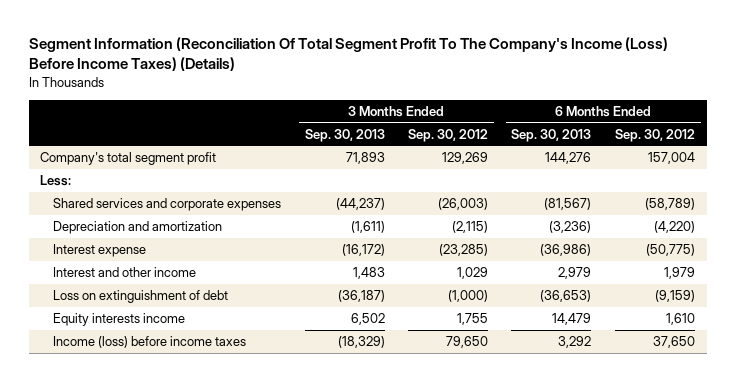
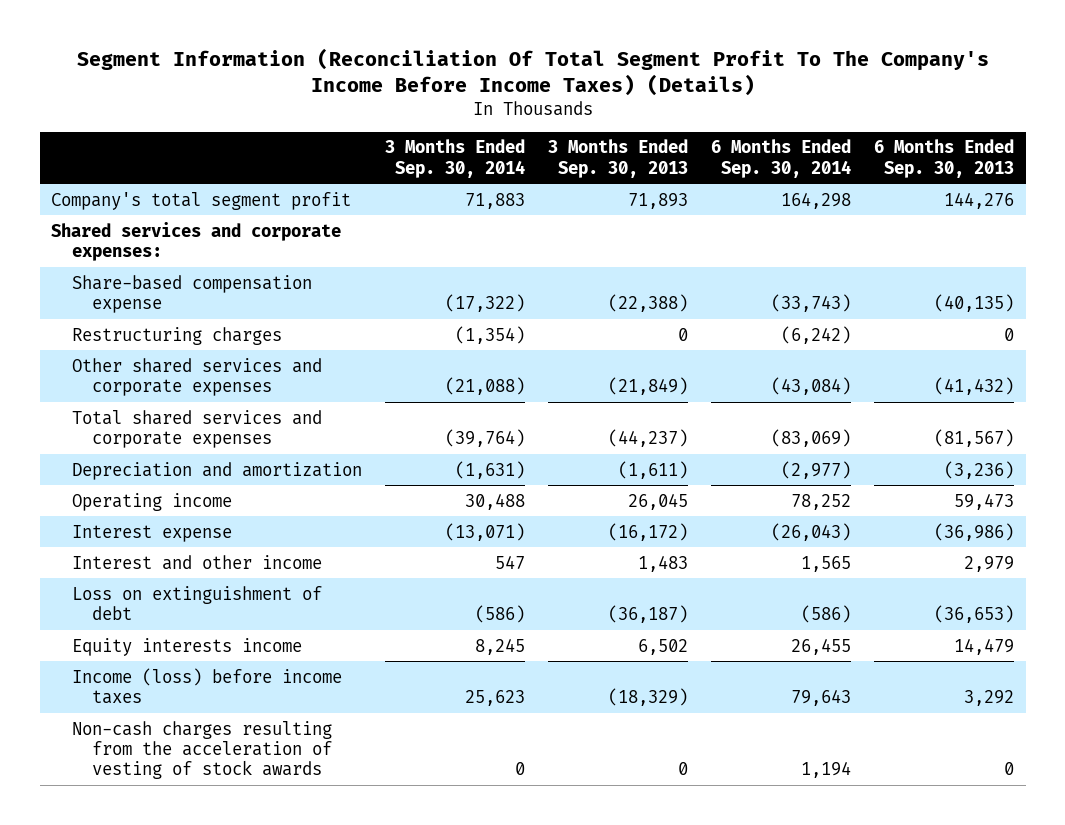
- Segment Information (Reconciliation Of Total Segment Profit To The Company's Income (Loss) Before Income Taxes) (Details)
+ Segment Information (Reconciliation Of Total Segment Profit To The Company's Income Before Income Taxes) (Details)
- | 3 Months Ended Sep. 30, 2013 | 3 Months Ended Sep. 30, 2012 | 6 Months Ended Sep. 30, 2013 | 6 Months Ended Sep. 30, 2012
+ | 3 Months Ended Sep. 30, 2014 | 3 Months Ended Sep. 30, 2013 | 6 Months Ended Sep. 30, 2014 | 6 Months Ended Sep. 30, 2013
- Less:
- Shared services and corporate expenses | (44,237) | (26,003) | (81,567) | (58,789)
+ Shared services and corporate expenses:
+ Share-based compensation expense | (17,322) | (22,388) | (33,743) | (40,135)
+ Restructuring charges | (1,354) | 0 | (6,242) | 0
+ Other shared services and corporate expenses | (21,088) | (21,849) | (43,084) | (41,432)
+ Total shared services and corporate expenses | (39,764) | (44,237) | (83,069) | (81,567)
+ Operating income | 30,488 | 26,045 | 78,252 | 59,473
+ Non-cash charges resulting from the acceleration of vesting of stock awards | 0 | 0 | 1,194 | 0

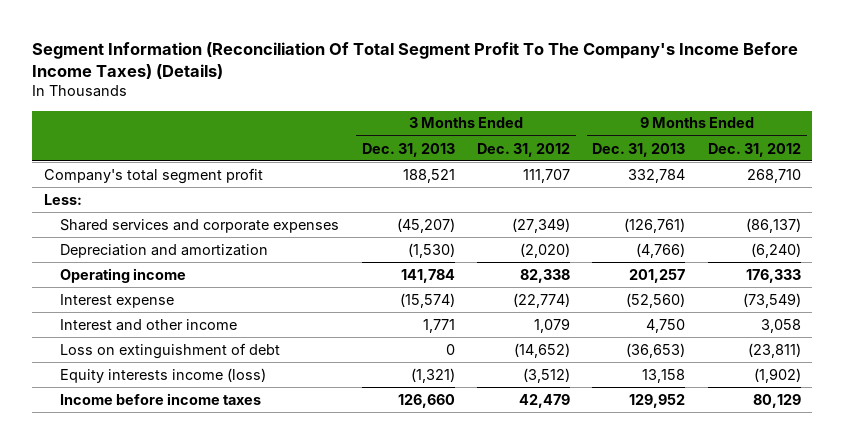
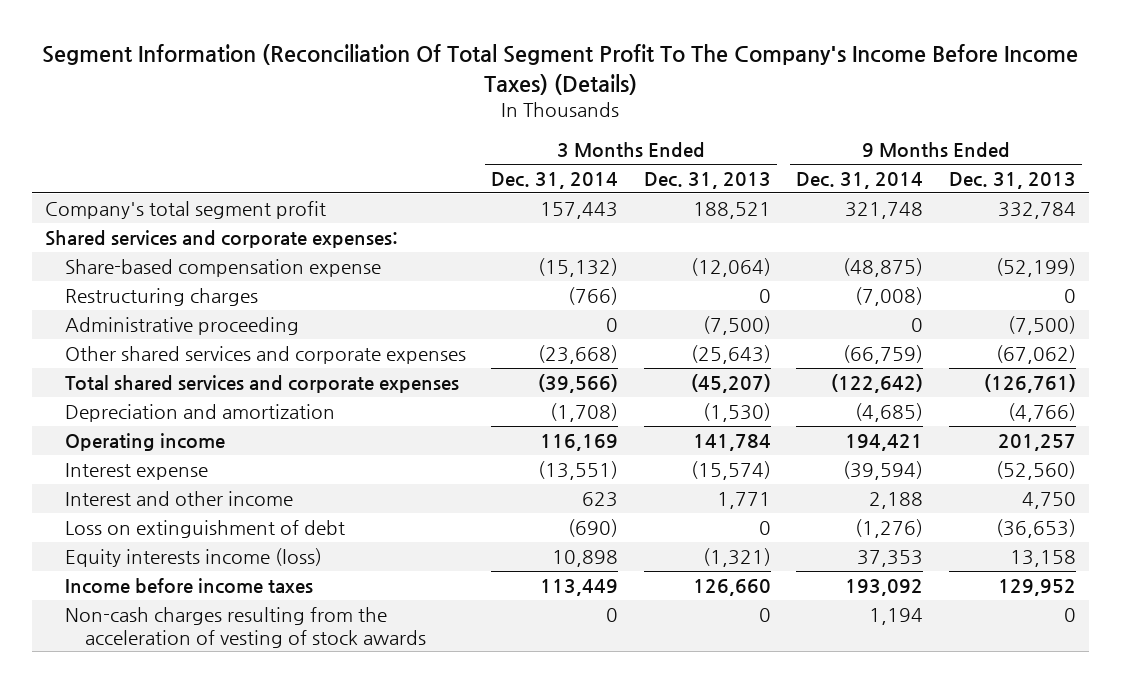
- | 3 Months Ended Dec. 31, 2013 | 3 Months Ended Dec. 31, 2012 | 9 Months Ended Dec. 31, 2013 | 9 Months Ended Dec. 31, 2012
+ | 3 Months Ended Dec. 31, 2014 | 3 Months Ended Dec. 31, 2013 | 9 Months Ended Dec. 31, 2014 | 9 Months Ended Dec. 31, 2013
- Less:
- Shared services and corporate expenses | (45,207) | (27,349) | (126,761) | (86,137)
+ Shared services and corporate expenses:
+ Share-based compensation expense | (15,132) | (12,064) | (48,875) | (52,199)
+ Restructuring charges | (766) | 0 | (7,008) | 0
+ Administrative proceeding | 0 | (7,500) | 0 | (7,500)
+ Other shared services and corporate expenses | (23,668) | (25,643) | (66,759) | (67,062)
+ Total shared services and corporate expenses | (39,566) | (45,207) | (122,642) | (126,761)
+ Non-cash charges resulting from the acceleration of vesting of stock awards | 0 | 0 | 1,194 | 0

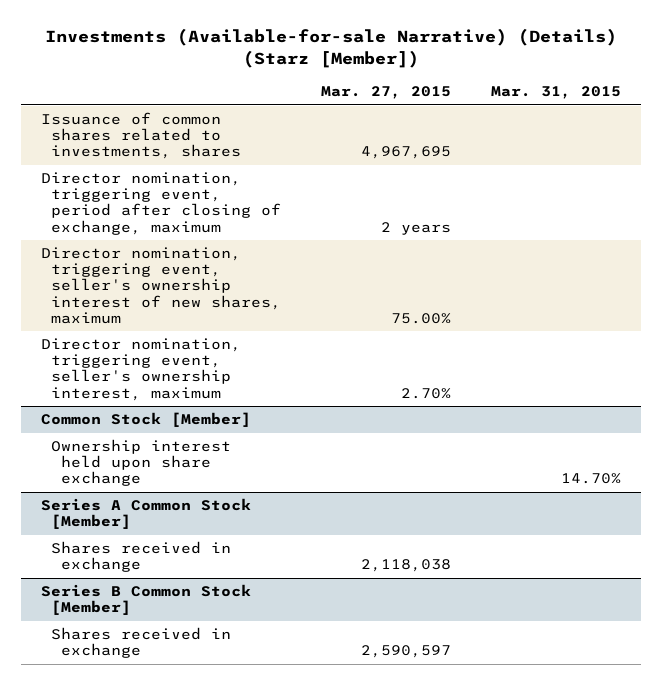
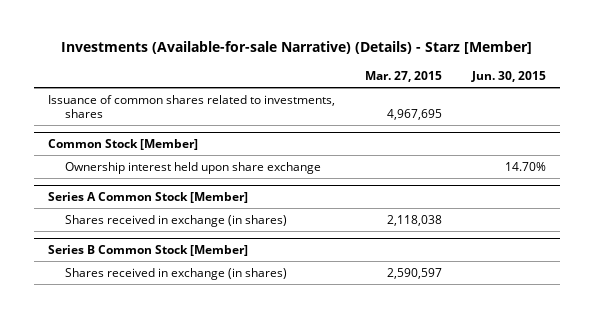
- Investments (Available-for-sale Narrative) (Details) (Starz [Member])
+ Investments (Available-for-sale Narrative) (Details) - Starz [Member]
- | Mar. 27, 2015 | Mar. 31, 2015
+ | Mar. 27, 2015 | Jun. 30, 2015
- Director nomination, triggering event, period after closing of exchange, maximum | 2 years |
- Director nomination, triggering event, seller's ownership interest of new shares, maximum | 75.00% |
- Director nomination, triggering event, seller's ownership interest, maximum | 2.70% |
@ Series A Common Stock [Member]
- Shares received in exchange | 2,118,038 |
+ Shares received in exchange (in shares) | 2,118,038 |
@ Series B Common Stock [Member]
- Shares received in exchange | 2,590,597 |
+ Shares received in exchange (in shares) | 2,590,597 |

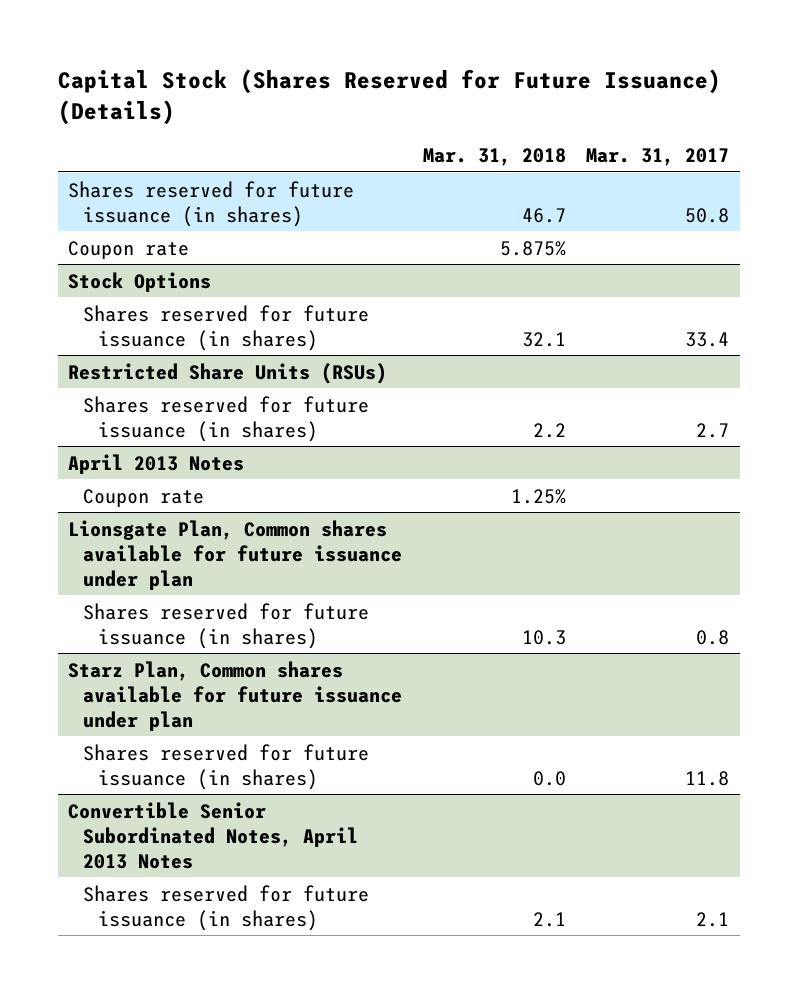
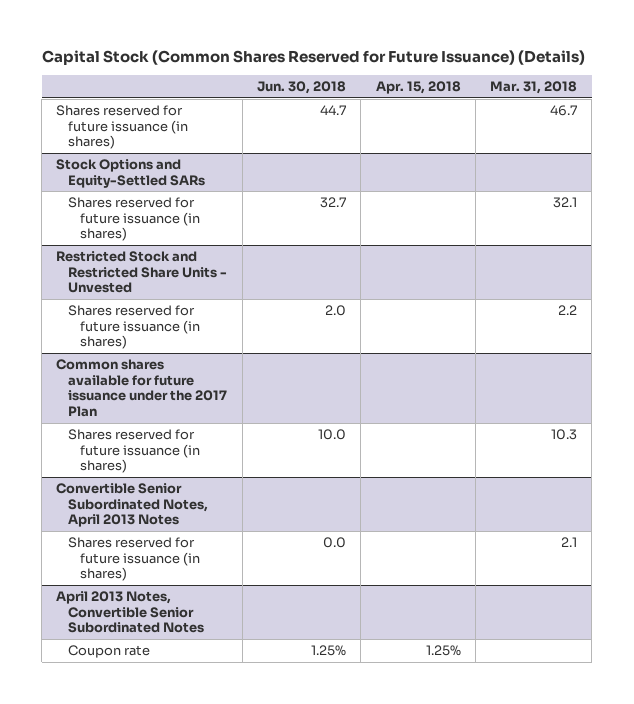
- Capital Stock (Shares Reserved for Future Issuance) (Details)
+ Capital Stock (Common Shares Reserved for Future Issuance) (Details)
- | Mar. 31, 2018 | Mar. 31, 2017
+ | Jun. 30, 2018 | Apr. 15, 2018 | Mar. 31, 2018
- Coupon rate | 5.875% |
- Stock Options
+ Stock Options and Equity-Settled SARs
- Restricted Share Units (RSUs)
+ Restricted Stock and Restricted Share Units - Unvested
- April 2013 Notes
- Coupon rate | 1.25% |
- Lionsgate Plan, Common shares available for future issuance under plan
+ Common shares available for future issuance under the 2017 Plan
- Starz Plan, Common shares available for future issuance under plan
- Shares reserved for future issuance (in shares) | 0.0 | 11.8
+ April 2013 Notes, Convertible Senior Subordinated Notes
+ Coupon rate | 1.25% | 1.25% |

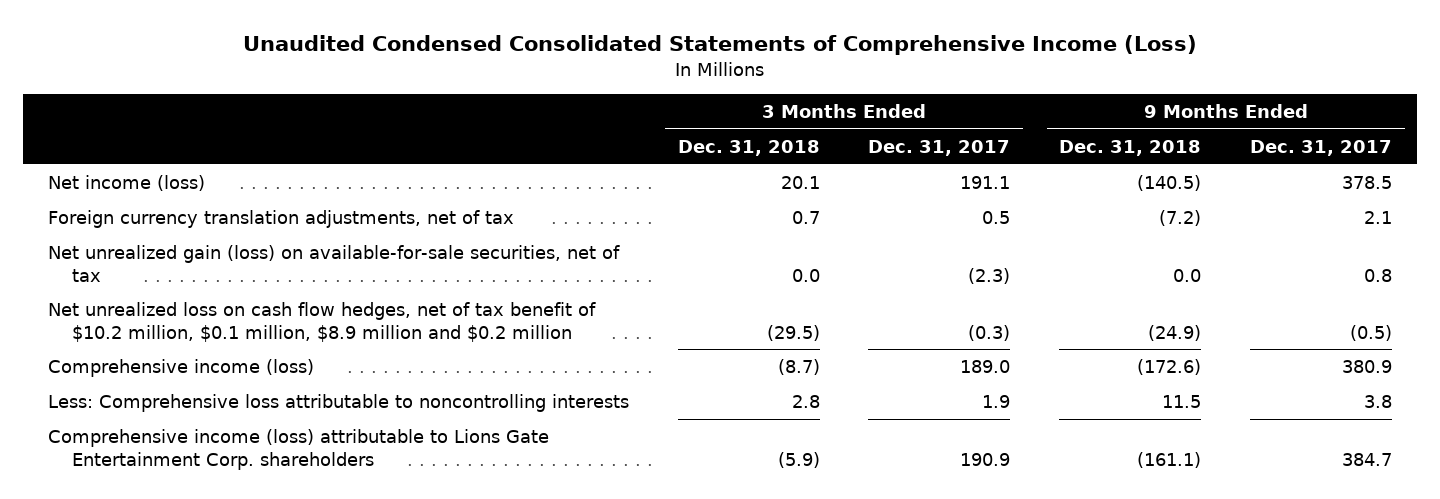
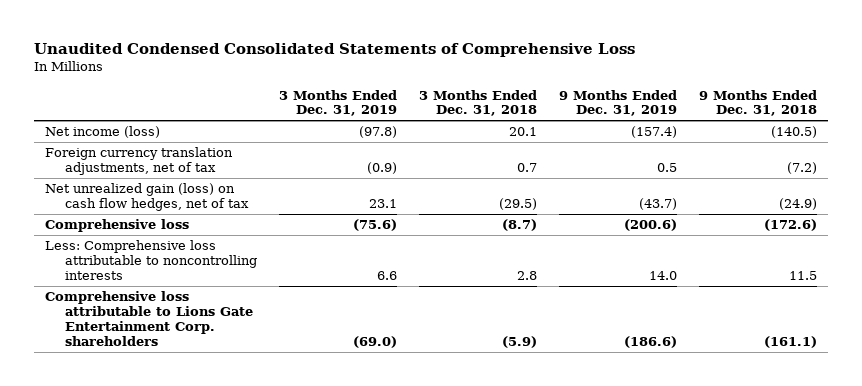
- Unaudited Condensed Consolidated Statements of Comprehensive Income (Loss)
+ Unaudited Condensed Consolidated Statements of Comprehensive Loss
- | 3 Months Ended Dec. 31, 2018 | 3 Months Ended Dec. 31, 2017 | 9 Months Ended Dec. 31, 2018 | 9 Months Ended Dec. 31, 2017
+ | 3 Months Ended Dec. 31, 2019 | 3 Months Ended Dec. 31, 2018 | 9 Months Ended Dec. 31, 2019 | 9 Months Ended Dec. 31, 2018
- Net unrealized gain (loss) on available-for-sale securities, net of tax | 0.0 | (2.3) | 0.0 | 0.8
- Net unrealized loss on cash flow hedges, net of tax benefit of $10.2 million, $0.1 million, $8.9 million and $0.2 million | (29.5) | (0.3) | (24.9) | (0.5)
- Comprehensive income (loss) | (8.7) | 189.0 | (172.6) | 380.9
+ Net unrealized gain (loss) on cash flow hedges, net of tax | 23.1 | (29.5) | (43.7) | (24.9)
+ Comprehensive loss | (75.6) | (8.7) | (200.6) | (172.6)
- Comprehensive income (loss) attributable to Lions Gate Entertainment Corp. shareholders | (5.9) | 190.9 | (161.1) | 384.7
+ Comprehensive loss attributable to Lions Gate Entertainment Corp. shareholders | (69.0) | (5.9) | (186.6) | (161.1)

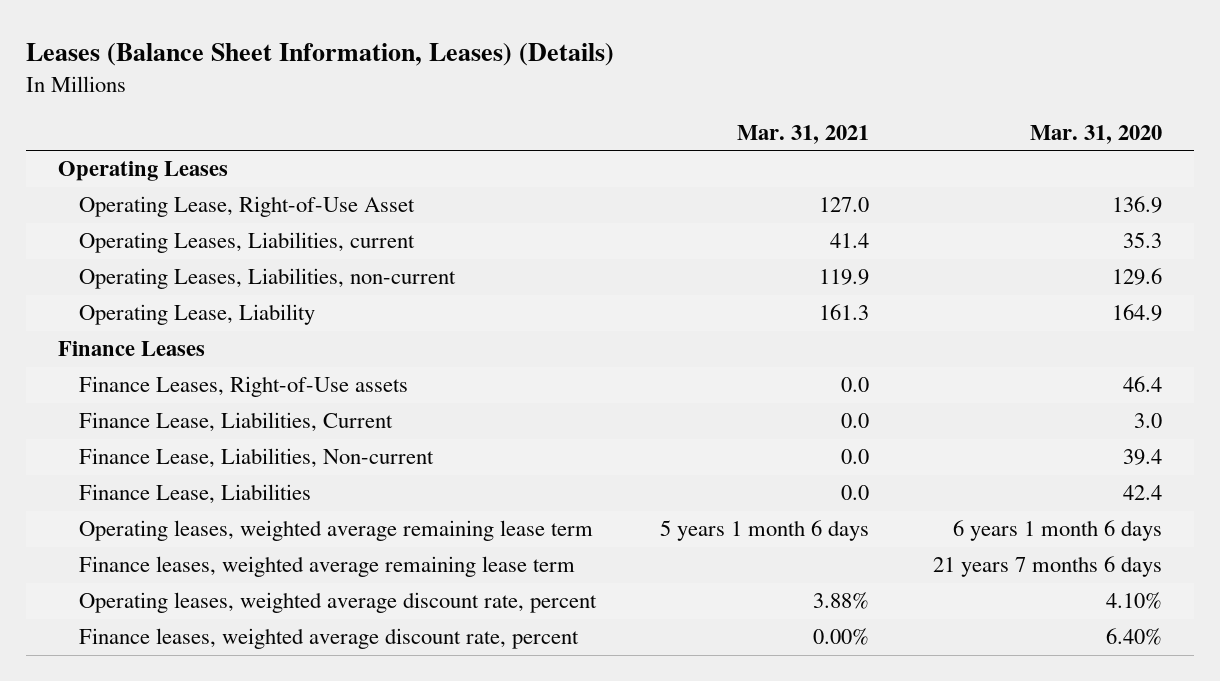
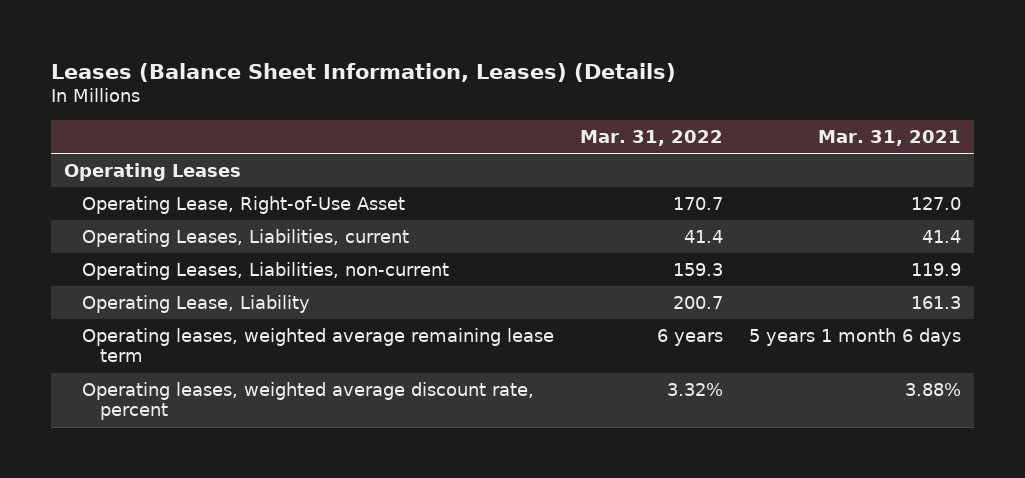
- | Mar. 31, 2021 | Mar. 31, 2020
+ | Mar. 31, 2022 | Mar. 31, 2021
- Finance Leases
- Finance Leases, Right-of-Use assets | 0.0 | 46.4
- Finance Lease, Liabilities, Current | 0.0 | 3.0
- Finance Lease, Liabilities, Non-current | 0.0 | 39.4
- Finance Lease, Liabilities | 0.0 | 42.4
- Finance leases, weighted average remaining lease term | | 21 years 7 months 6 days
- Finance leases, weighted average discount rate, percent | 0.00% | 6.40%

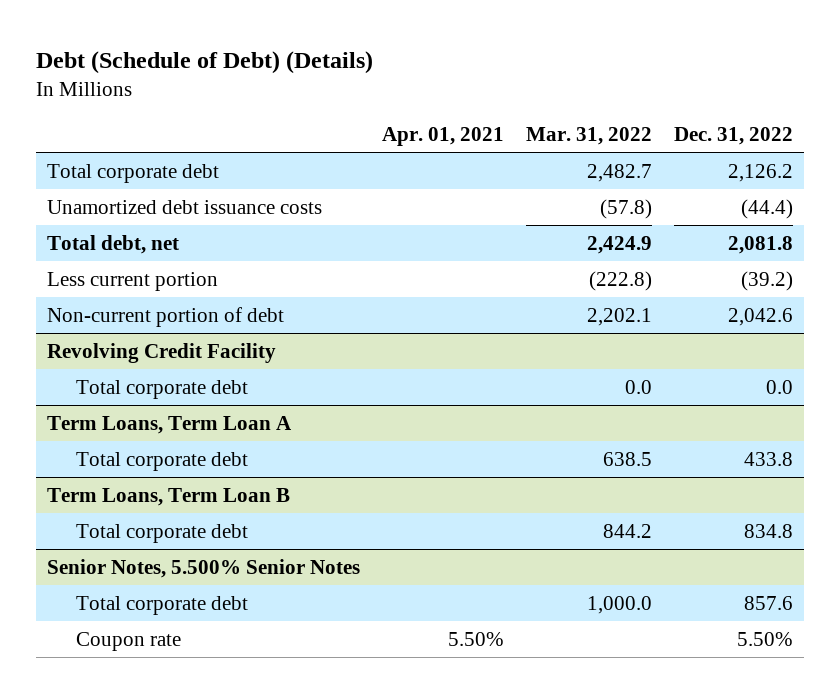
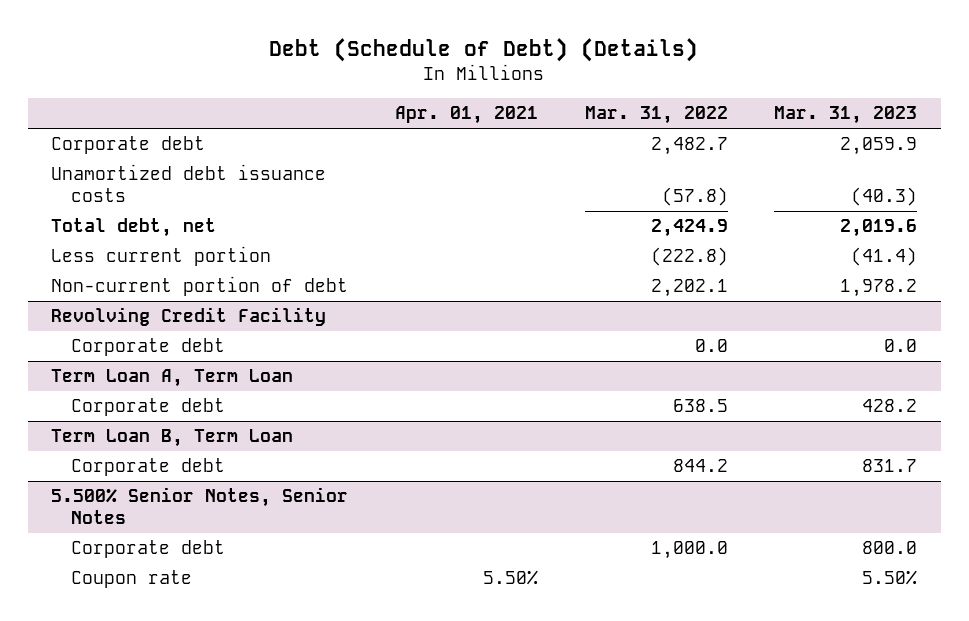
- | Apr. 01, 2021 | Mar. 31, 2022 | Dec. 31, 2022
+ | Apr. 01, 2021 | Mar. 31, 2022 | Mar. 31, 2023
- Total corporate debt | | 2,482.7 | 2,126.2
+ Corporate debt | | 2,482.7 | 2,059.9
@ Revolving Credit Facility
- Total corporate debt | | 0.0 | 0.0
- Term Loans, Term Loan A
- Total corporate debt | | 638.5 | 433.8
- Term Loans, Term Loan B
- Total corporate debt | | 844.2 | 834.8
- Senior Notes, 5.500% Senior Notes
- Total corporate debt | | 1,000.0 | 857.6
@ Revolving Credit Facility
+ Corporate debt | | 0.0 | 0.0
+ Term Loan A, Term Loan
+ Corporate debt | | 638.5 | 428.2
+ Term Loan B, Term Loan
+ Corporate debt | | 844.2 | 831.7
+ 5.500% Senior Notes, Senior Notes
+ Corporate debt | | 1,000.0 | 800.0

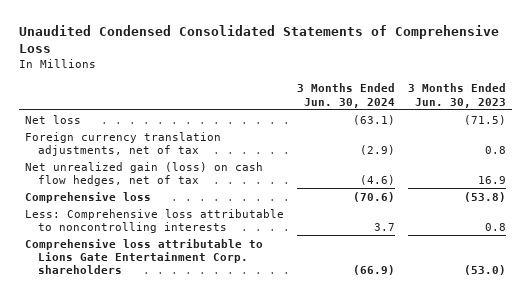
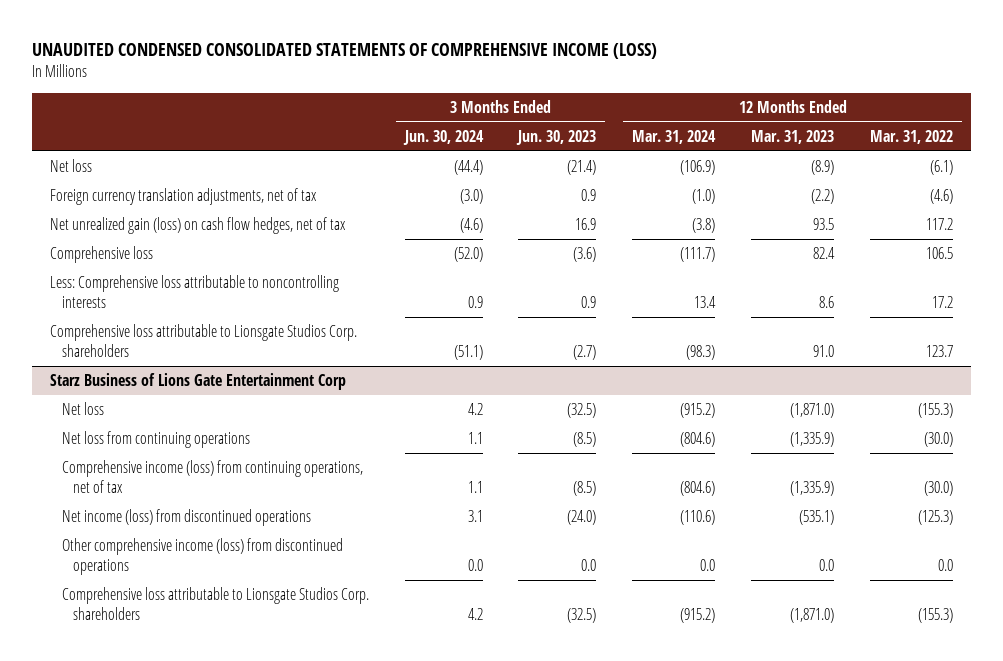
- Unaudited Condensed Consolidated Statements of Comprehensive Loss
+ UNAUDITED CONDENSED CONSOLIDATED STATEMENTS OF COMPREHENSIVE INCOME (LOSS)
- | 3 Months Ended Jun. 30, 2024 | 3 Months Ended Jun. 30, 2023
+ | 3 Months Ended Jun. 30, 2024 | 3 Months Ended Jun. 30, 2023 | 12 Months Ended Mar. 31, 2024 | 12 Months Ended Mar. 31, 2023 | 12 Months Ended Mar. 31, 2022
- Net loss | (63.1) | (71.5)
- Foreign currency translation adjustments, net of tax | (2.9) | 0.8
+ Net loss | (44.4) | (21.4) | (106.9) | (8.9) | (6.1)
+ Foreign currency translation adjustments, net of tax | (3.0) | 0.9 | (1.0) | (2.2) | (4.6)
- Comprehensive loss | (70.6) | (53.8)
- Less: Comprehensive loss attributable to noncontrolling interests | 3.7 | 0.8
- Comprehensive loss attributable to Lions Gate Entertainment Corp. shareholders | (66.9) | (53.0)
+ Comprehensive loss | (52.0) | (3.6) | (111.7) | 82.4 | 106.5
+ Less: Comprehensive loss attributable to noncontrolling interests | 0.9 | 0.9 | 13.4 | 8.6 | 17.2
+ Comprehensive loss attributable to Lionsgate Studios Corp. shareholders | (51.1) | (2.7) | (98.3) | 91.0 | 123.7
+ Starz Business of Lions Gate Entertainment Corp
+ Net loss | 4.2 | (32.5) | (915.2) | (1,871.0) | (155.3)
+ Net loss from continuing operations | 1.1 | (8.5) | (804.6) | (1,335.9) | (30.0)
+ Comprehensive income (loss) from continuing operations, net of tax | 1.1 | (8.5) | (804.6) | (1,335.9) | (30.0)
+ Net income (loss) from discontinued operations | 3.1 | (24.0) | (110.6) | (535.1) | (125.3)
+ Other comprehensive income (loss) from discontinued operations | 0.0 | 0.0 | 0.0 | 0.0 | 0.0
+ Comprehensive loss attributable to Lionsgate Studios Corp. shareholders | 4.2 | (32.5) | (915.2) | (1,871.0) | (155.3)

